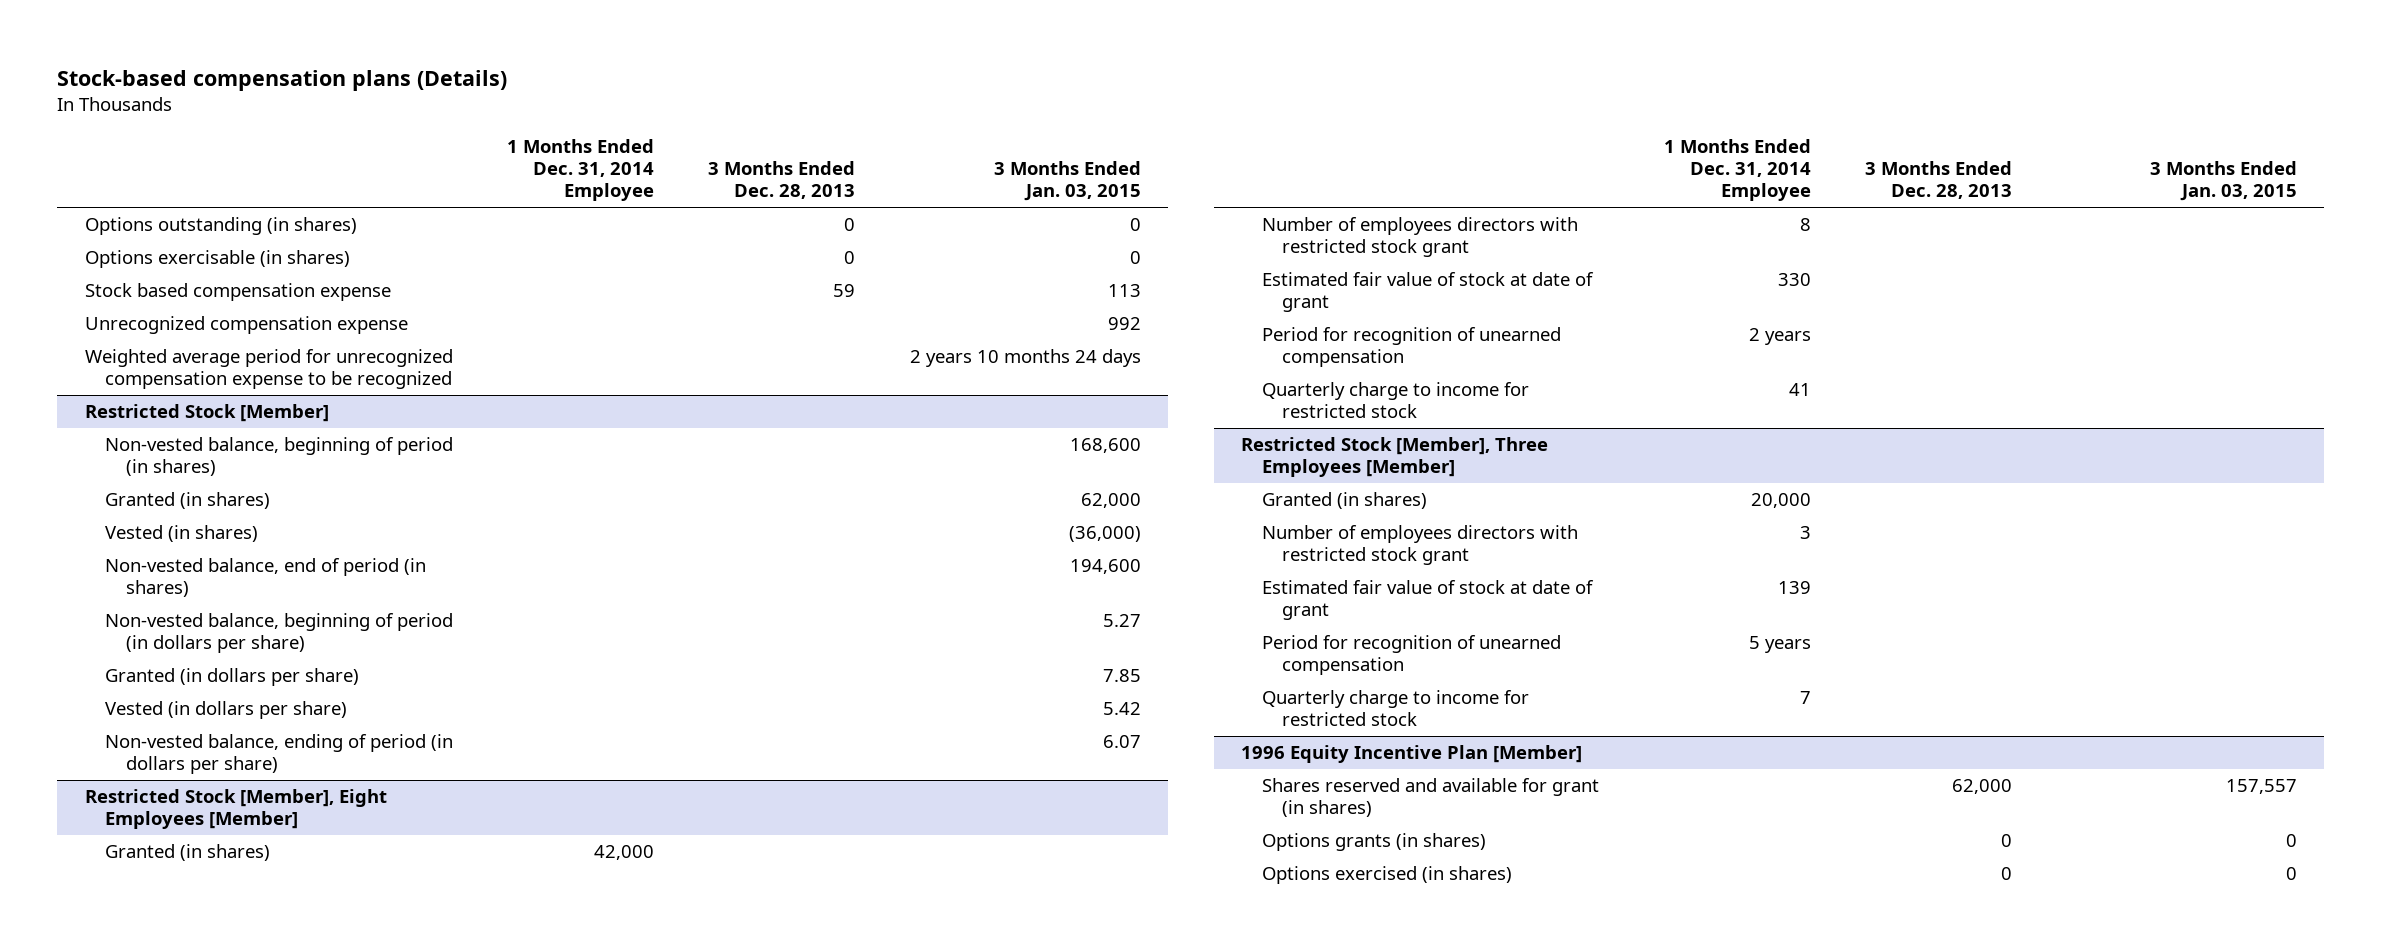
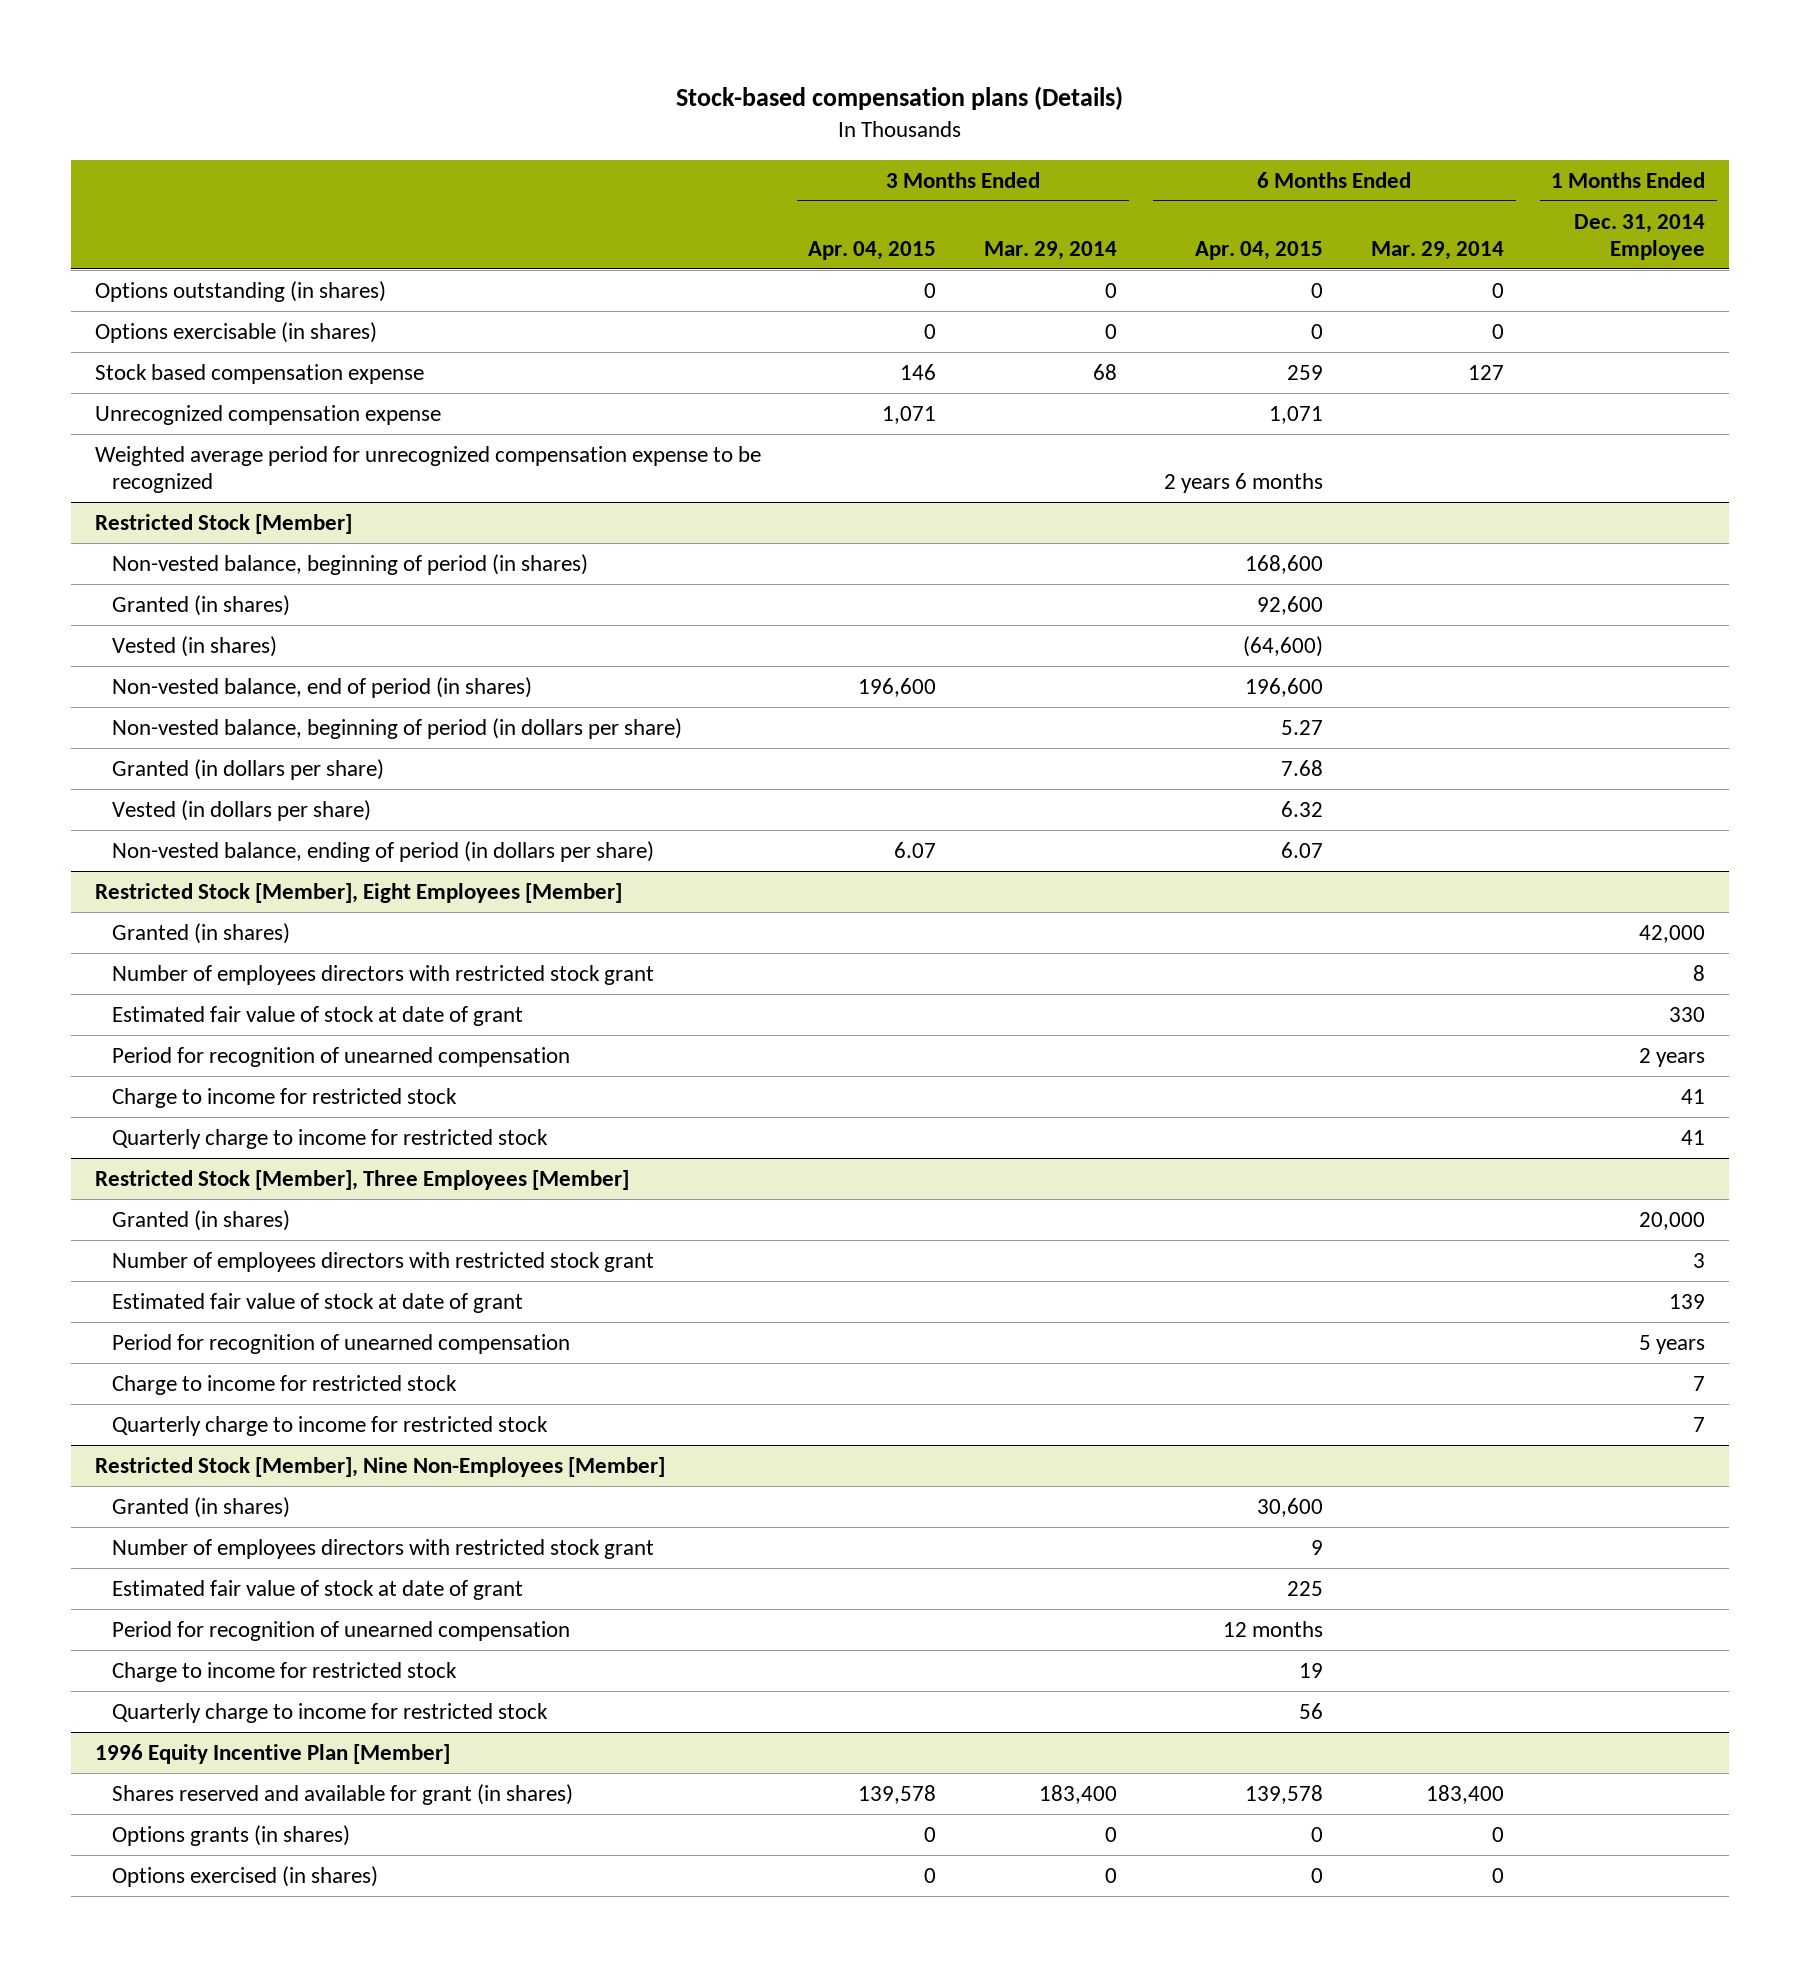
- | 1 Months Ended Dec. 31, 2014 Employee | 3 Months Ended Dec. 28, 2013 | 3 Months Ended Jan. 03, 2015
+ | 3 Months Ended Apr. 04, 2015 | 3 Months Ended Mar. 29, 2014 | 6 Months Ended Apr. 04, 2015 | 6 Months Ended Mar. 29, 2014 | 1 Months Ended Dec. 31, 2014 Employee
@ Restricted Stock [Member], Eight Employees [Member]
+ Charge to income for restricted stock | | | | | 41
@ Restricted Stock [Member], Three Employees [Member]
+ Charge to income for restricted stock | | | | | 7
+ Restricted Stock [Member], Nine Non-Employees [Member]
+ Granted (in shares) | | | 30,600 | |
+ Number of employees directors with restricted stock grant | | | 9 | |
+ Estimated fair value of stock at date of grant | | | 225 | |
+ Period for recognition of unearned compensation | | | 12 months | |
+ Charge to income for restricted stock | | | 19 | |
+ Quarterly charge to income for restricted stock | | | 56 | |

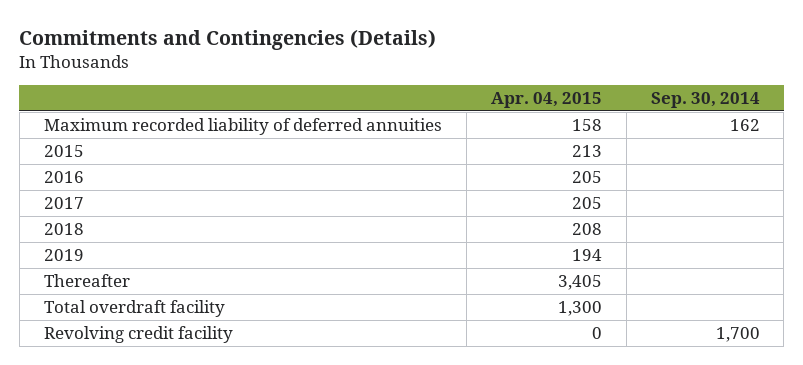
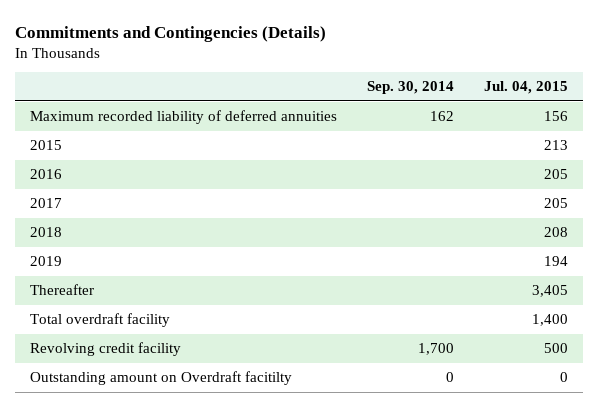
- | Apr. 04, 2015 | Sep. 30, 2014
+ | Sep. 30, 2014 | Jul. 04, 2015
+ Outstanding amount on Overdraft facitilty | 0 | 0

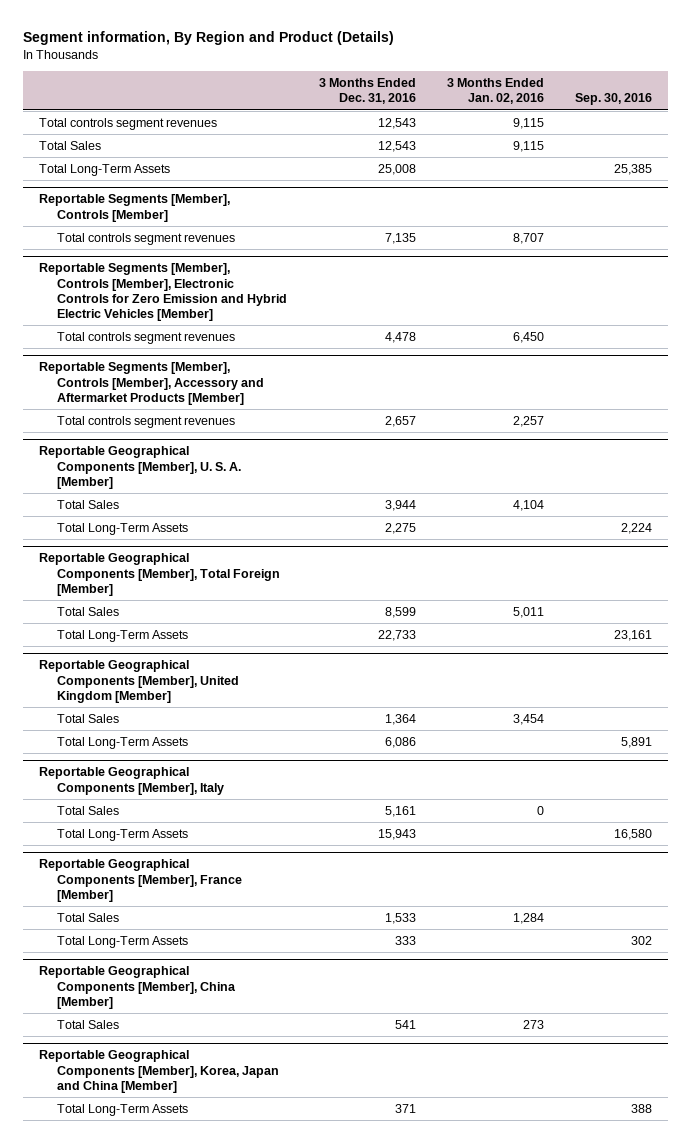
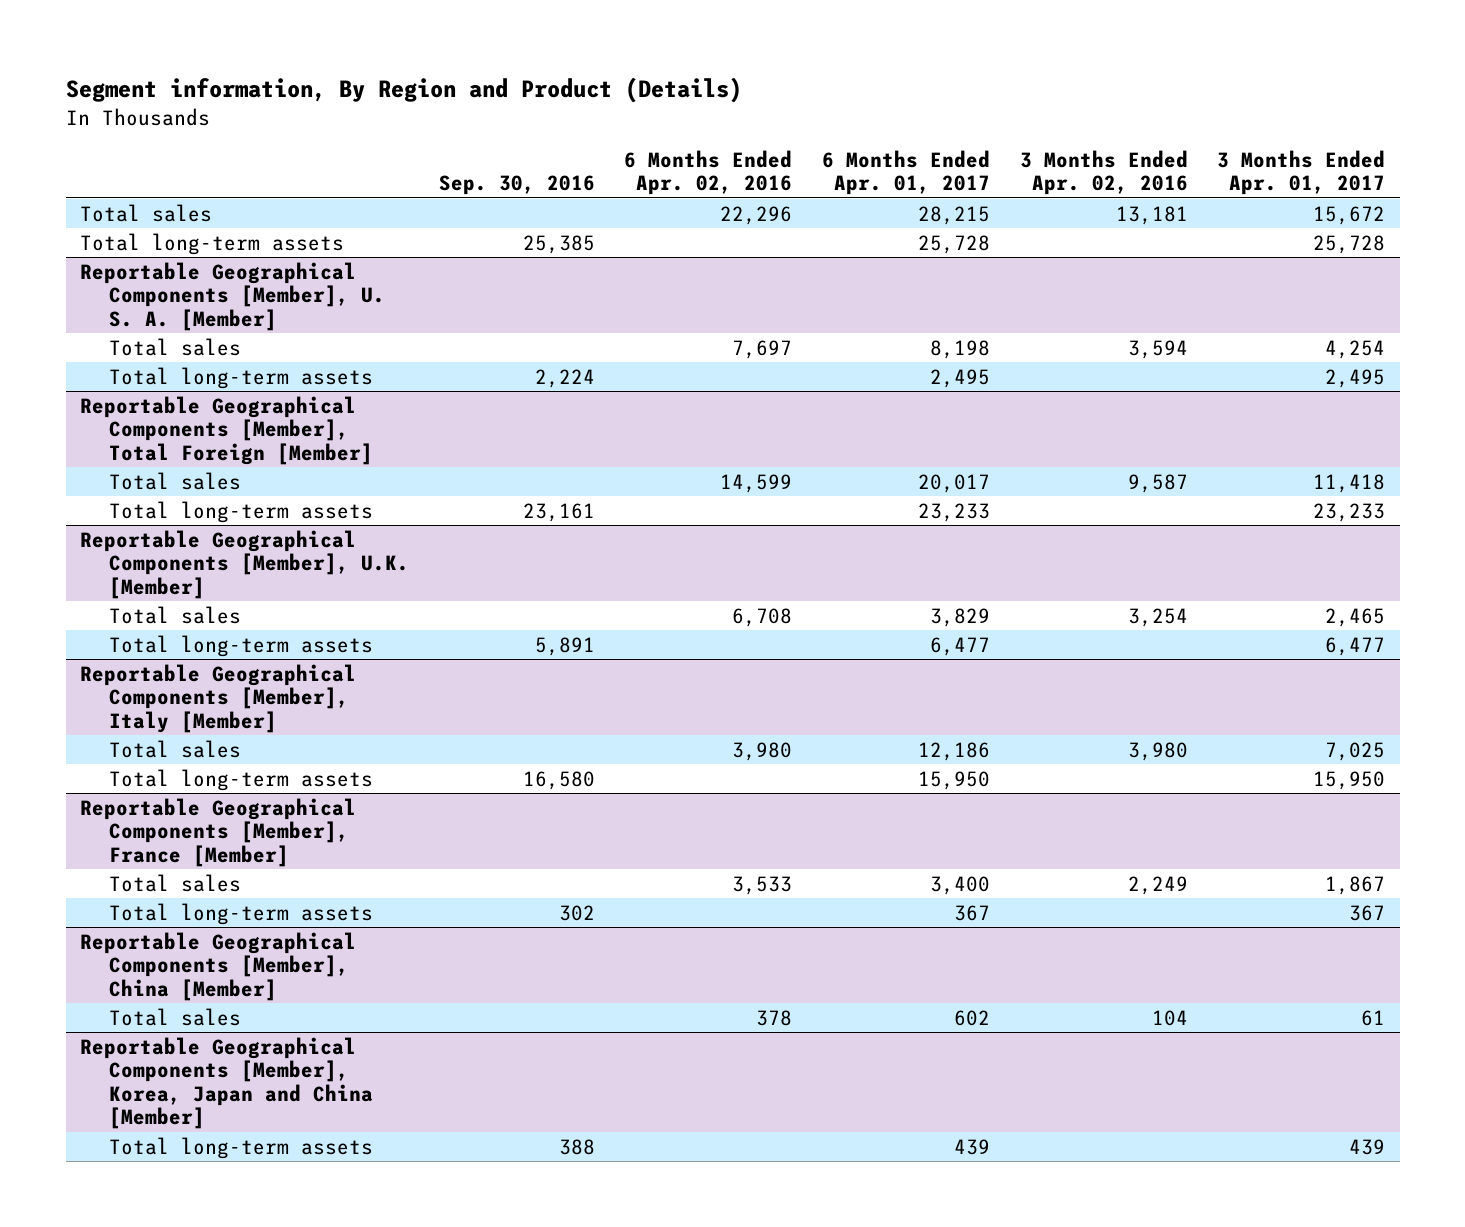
- | 3 Months Ended Dec. 31, 2016 | 3 Months Ended Jan. 02, 2016 | Sep. 30, 2016
+ | Sep. 30, 2016 | 6 Months Ended Apr. 02, 2016 | 6 Months Ended Apr. 01, 2017 | 3 Months Ended Apr. 02, 2016 | 3 Months Ended Apr. 01, 2017
- Total controls segment revenues | 12,543 | 9,115 |
- Total Sales | 12,543 | 9,115 |
- Total Long-Term Assets | 25,008 | | 25,385
- Reportable Segments [Member], Controls [Member]
- Total controls segment revenues | 7,135 | 8,707 |
- Reportable Segments [Member], Controls [Member], Electronic Controls for Zero Emission and Hybrid Electric Vehicles [Member]
- Total controls segment revenues | 4,478 | 6,450 |
- Reportable Segments [Member], Controls [Member], Accessory and Aftermarket Products [Member]
- Total controls segment revenues | 2,657 | 2,257 |
+ Total sales | | 22,296 | 28,215 | 13,181 | 15,672
+ Total long-term assets | 25,385 | | 25,728 | | 25,728
@ Reportable Geographical Components [Member], U. S. A. [Member]
- Total Sales | 3,944 | 4,104 |
- Total Long-Term Assets | 2,275 | | 2,224
+ Total sales | | 7,697 | 8,198 | 3,594 | 4,254
+ Total long-term assets | 2,224 | | 2,495 | | 2,495
@ Reportable Geographical Components [Member], Total Foreign [Member]
- Total Sales | 8,599 | 5,011 |
- Total Long-Term Assets | 22,733 | | 23,161
- Reportable Geographical Components [Member], United Kingdom [Member]
- Total Sales | 1,364 | 3,454 |
- Total Long-Term Assets | 6,086 | | 5,891
- Reportable Geographical Components [Member], Italy
- Total Sales | 5,161 | 0 |
- Total Long-Term Assets | 15,943 | | 16,580
@ Reportable Geographical Components [Member], Total Foreign [Member]
+ Total sales | | 14,599 | 20,017 | 9,587 | 11,418
+ Total long-term assets | 23,161 | | 23,233 | | 23,233
+ Reportable Geographical Components [Member], U.K. [Member]
+ Total sales | | 6,708 | 3,829 | 3,254 | 2,465
+ Total long-term assets | 5,891 | | 6,477 | | 6,477
+ Reportable Geographical Components [Member], Italy [Member]
+ Total sales | | 3,980 | 12,186 | 3,980 | 7,025
+ Total long-term assets | 16,580 | | 15,950 | | 15,950
@ Reportable Geographical Components [Member], France [Member]
- Total Sales | 1,533 | 1,284 |
- Total Long-Term Assets | 333 | | 302
+ Total sales | | 3,533 | 3,400 | 2,249 | 1,867
+ Total long-term assets | 302 | | 367 | | 367
@ Reportable Geographical Components [Member], China [Member]
- Total Sales | 541 | 273 |
+ Total sales | | 378 | 602 | 104 | 61
@ Reportable Geographical Components [Member], Korea, Japan and China [Member]
- Total Long-Term Assets | 371 | | 388
+ Total long-term assets | 388 | | 439 | | 439

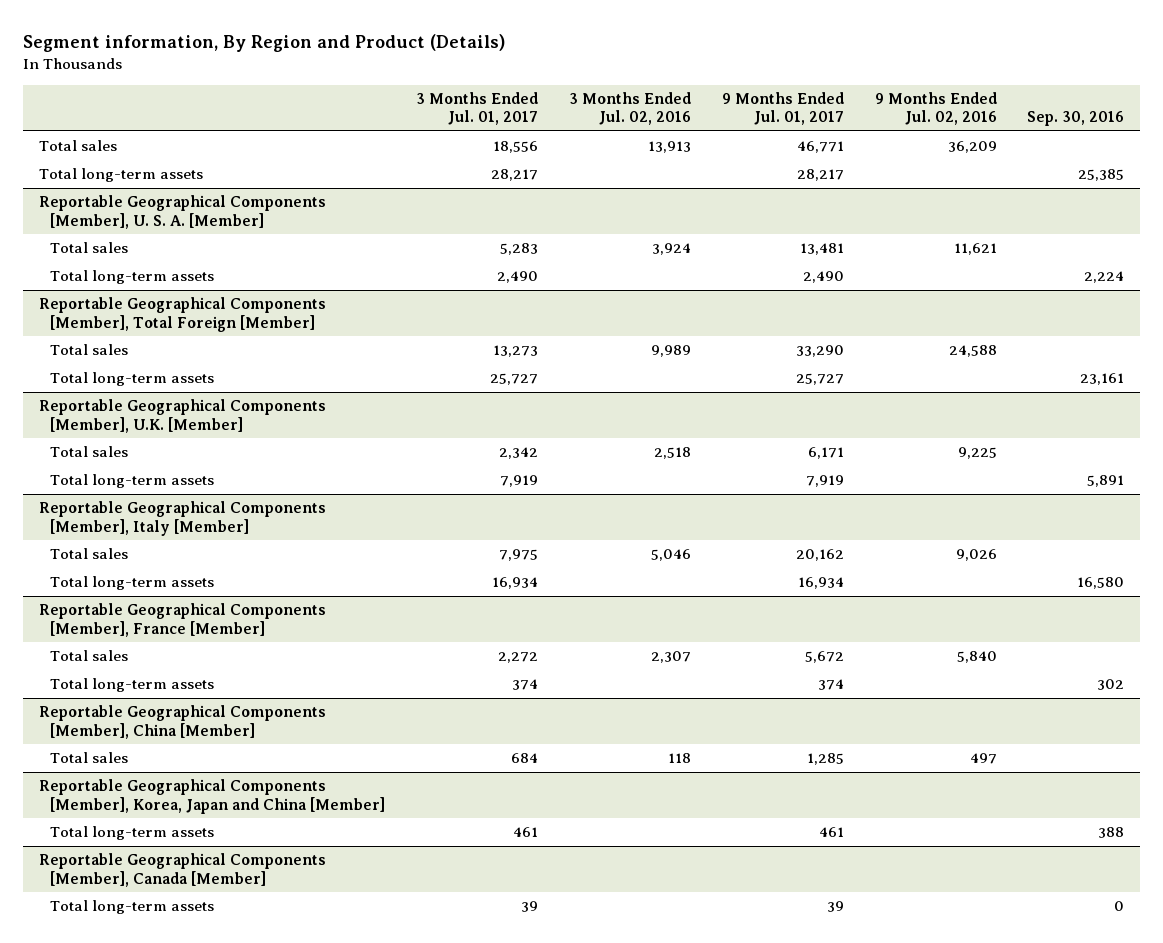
- | Sep. 30, 2016 | 6 Months Ended Apr. 02, 2016 | 6 Months Ended Apr. 01, 2017 | 3 Months Ended Apr. 02, 2016 | 3 Months Ended Apr. 01, 2017
+ | 3 Months Ended Jul. 01, 2017 | 3 Months Ended Jul. 02, 2016 | 9 Months Ended Jul. 01, 2017 | 9 Months Ended Jul. 02, 2016 | Sep. 30, 2016
+ Reportable Geographical Components [Member], Canada [Member]
+ Total long-term assets | 39 | | 39 | | 0

